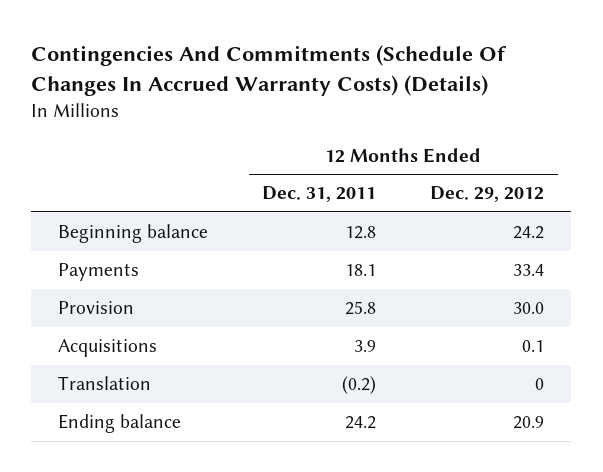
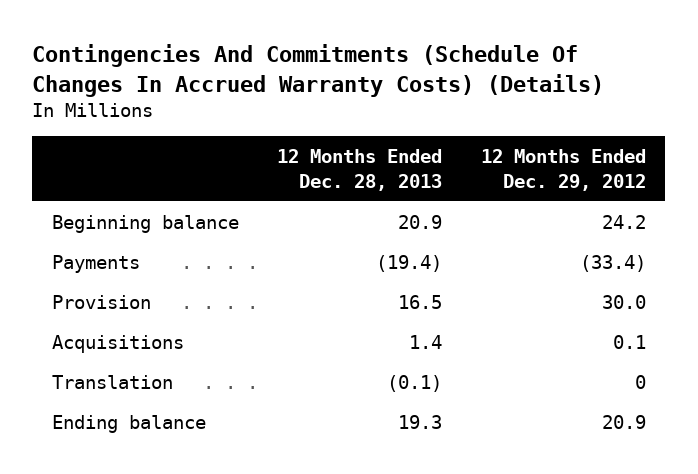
- | 12 Months Ended Dec. 31, 2011 | 12 Months Ended Dec. 29, 2012
+ | 12 Months Ended Dec. 28, 2013 | 12 Months Ended Dec. 29, 2012
- Payments | 18.1 | 33.4
+ Payments | (19.4) | (33.4)

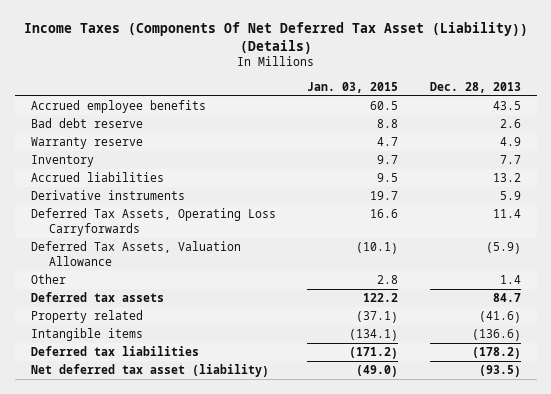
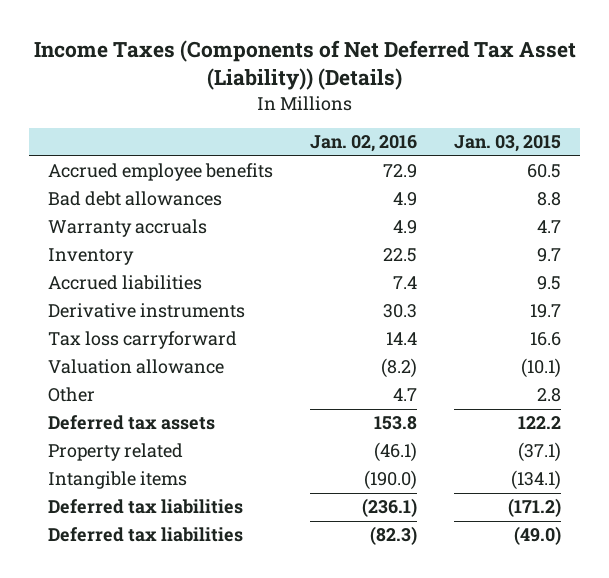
- Income Taxes (Components Of Net Deferred Tax Asset (Liability)) (Details)
+ Income Taxes (Components of Net Deferred Tax Asset (Liability)) (Details)
- | Jan. 03, 2015 | Dec. 28, 2013
+ | Jan. 02, 2016 | Jan. 03, 2015
- Bad debt reserve | 8.8 | 2.6
- Warranty reserve | 4.7 | 4.9
+ Bad debt allowances | 4.9 | 8.8
+ Warranty accruals | 4.9 | 4.7
- Deferred Tax Assets, Operating Loss Carryforwards | 16.6 | 11.4
- Deferred Tax Assets, Valuation Allowance | (10.1) | (5.9)
+ Tax loss carryforward | 14.4 | 16.6
+ Valuation allowance | (8.2) | (10.1)
- Net deferred tax asset (liability) | (49.0) | (93.5)
+ Deferred tax liabilities | (82.3) | (49.0)

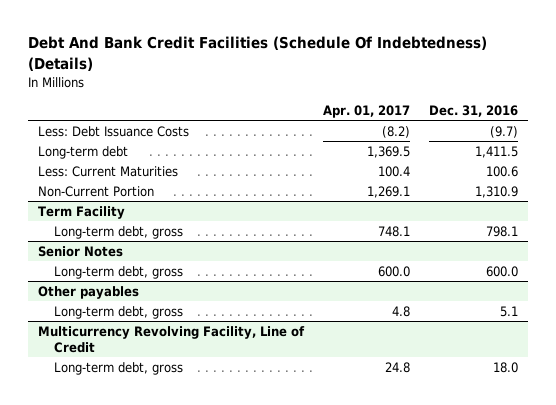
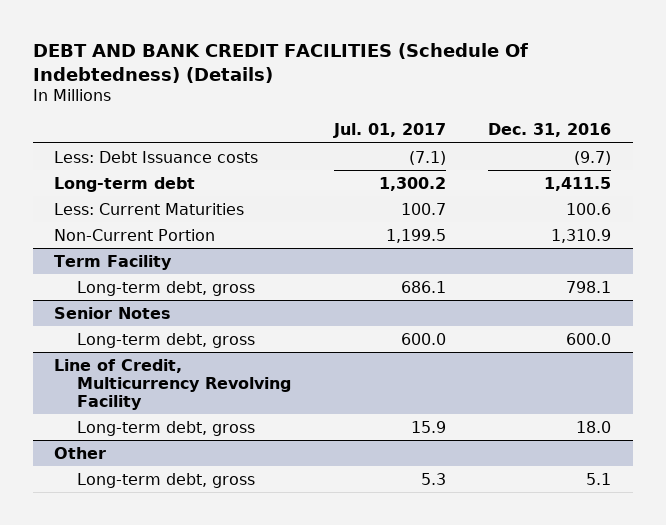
- Debt And Bank Credit Facilities (Schedule Of Indebtedness) (Details)
+ DEBT AND BANK CREDIT FACILITIES (Schedule Of Indebtedness) (Details)
- | Apr. 01, 2017 | Dec. 31, 2016
+ | Jul. 01, 2017 | Dec. 31, 2016
- Less: Debt Issuance Costs | (8.2) | (9.7)
+ Less: Debt Issuance costs | (7.1) | (9.7)
- Other payables
- Long-term debt, gross | 4.8 | 5.1
- Multicurrency Revolving Facility, Line of Credit
+ Line of Credit, Multicurrency Revolving Facility
+ Other
+ Long-term debt, gross | 5.3 | 5.1

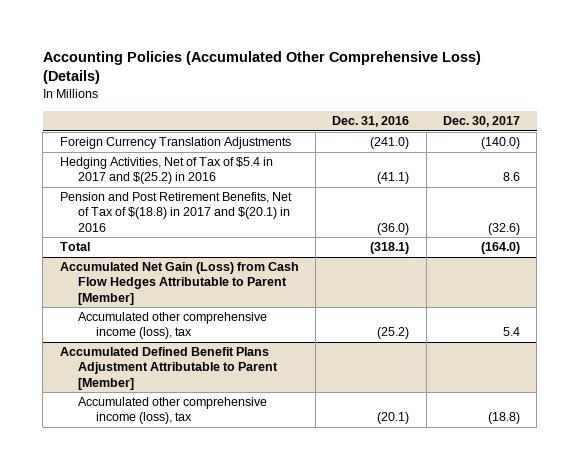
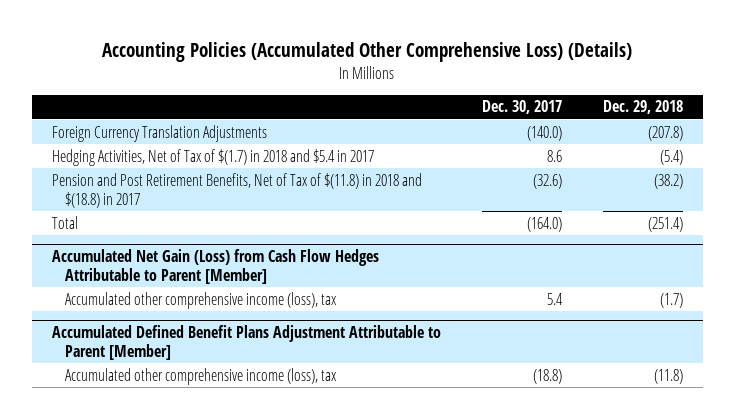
- | Dec. 31, 2016 | Dec. 30, 2017
+ | Dec. 30, 2017 | Dec. 29, 2018
- Hedging Activities, Net of Tax of $5.4 in 2017 and $(25.2) in 2016 | (41.1) | 8.6
- Pension and Post Retirement Benefits, Net of Tax of $(18.8) in 2017 and $(20.1) in 2016 | (36.0) | (32.6)
+ Hedging Activities, Net of Tax of $(1.7) in 2018 and $5.4 in 2017 | 8.6 | (5.4)
+ Pension and Post Retirement Benefits, Net of Tax of $(11.8) in 2018 and $(18.8) in 2017 | (32.6) | (38.2)

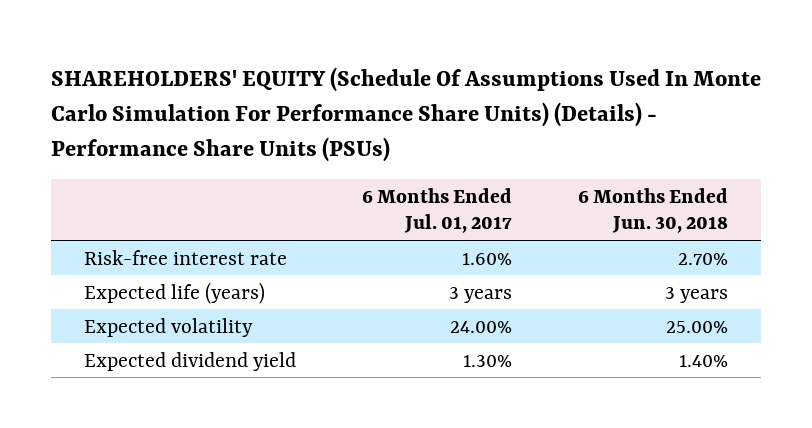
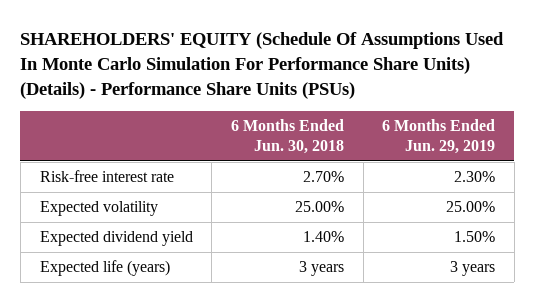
- | 6 Months Ended Jul. 01, 2017 | 6 Months Ended Jun. 30, 2018
+ | 6 Months Ended Jun. 30, 2018 | 6 Months Ended Jun. 29, 2019
moved down: Expected life (years) | 3 years | 3 years

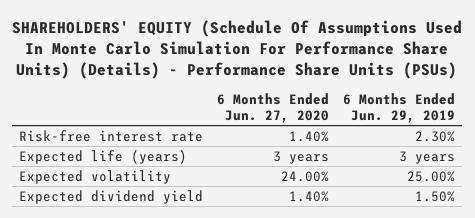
- | 6 Months Ended Jun. 30, 2018 | 6 Months Ended Jun. 29, 2019
+ | 6 Months Ended Jun. 27, 2020 | 6 Months Ended Jun. 29, 2019
moved up: Expected life (years) | 3 years | 3 years

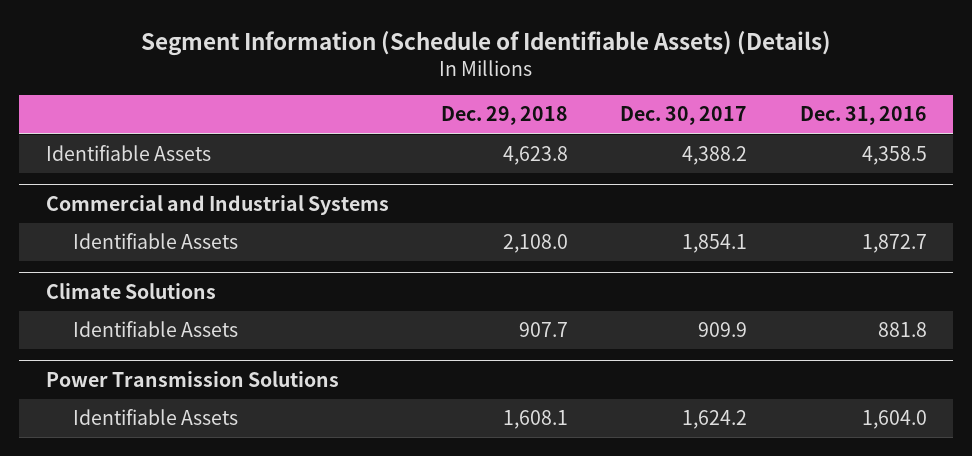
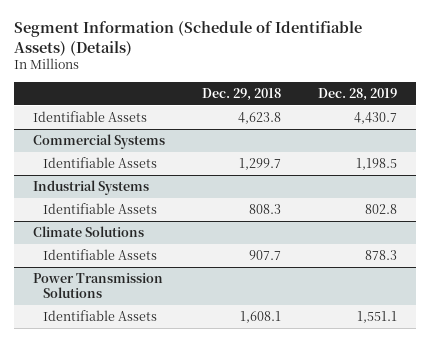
- | Dec. 29, 2018 | Dec. 30, 2017 | Dec. 31, 2016
+ | Dec. 29, 2018 | Dec. 28, 2019
- Commercial and Industrial Systems
- Identifiable Assets | 2,108.0 | 1,854.1 | 1,872.7
+ Commercial Systems
+ Identifiable Assets | 1,299.7 | 1,198.5
+ Industrial Systems
+ Identifiable Assets | 808.3 | 802.8

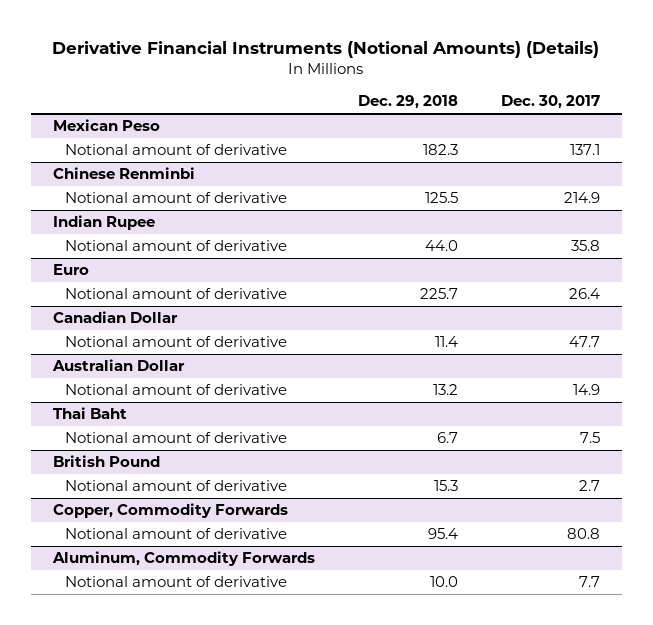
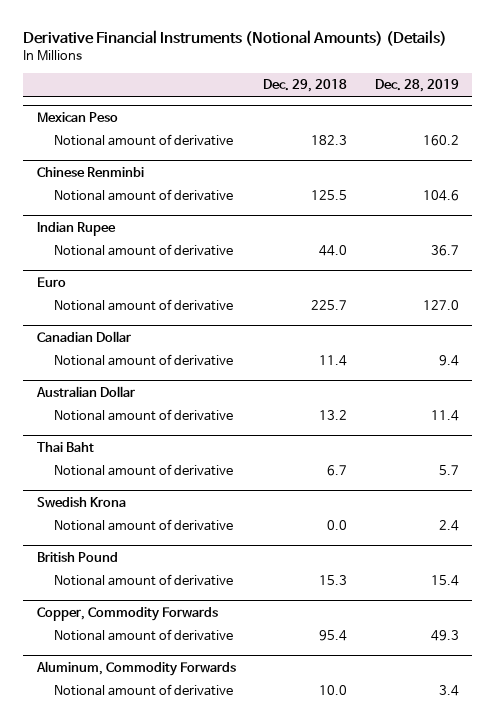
- | Dec. 29, 2018 | Dec. 30, 2017
+ | Dec. 29, 2018 | Dec. 28, 2019
+ Swedish Krona
+ Notional amount of derivative | 0.0 | 2.4

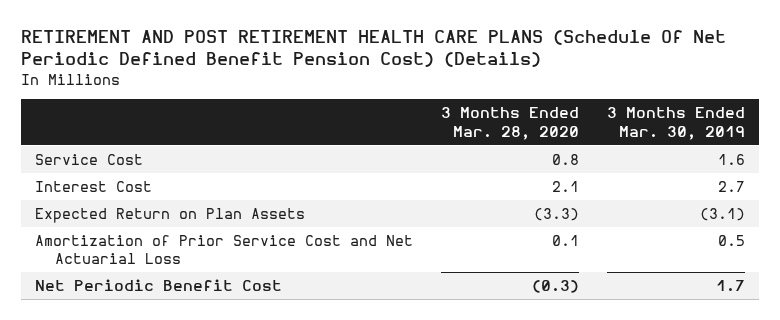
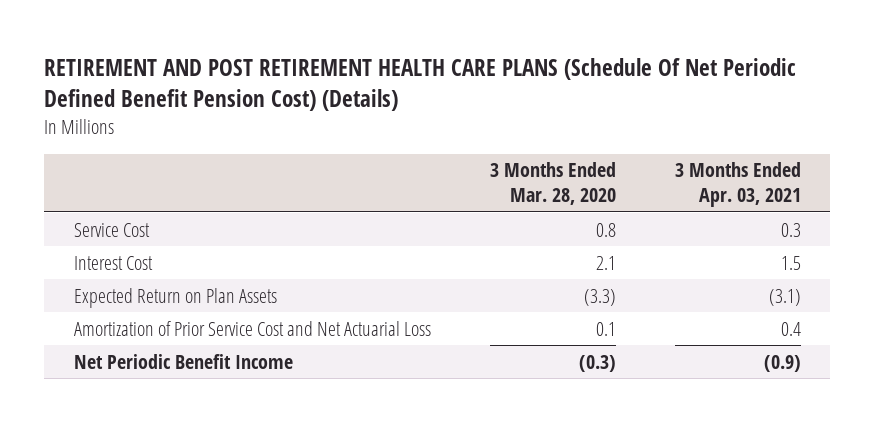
- | 3 Months Ended Mar. 28, 2020 | 3 Months Ended Mar. 30, 2019
+ | 3 Months Ended Mar. 28, 2020 | 3 Months Ended Apr. 03, 2021
- Net Periodic Benefit Cost | (0.3) | 1.7
+ Net Periodic Benefit Income | (0.3) | (0.9)

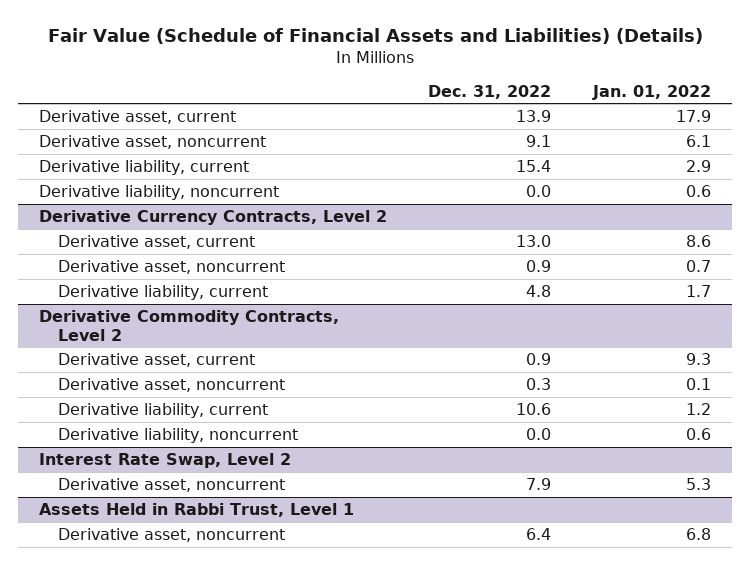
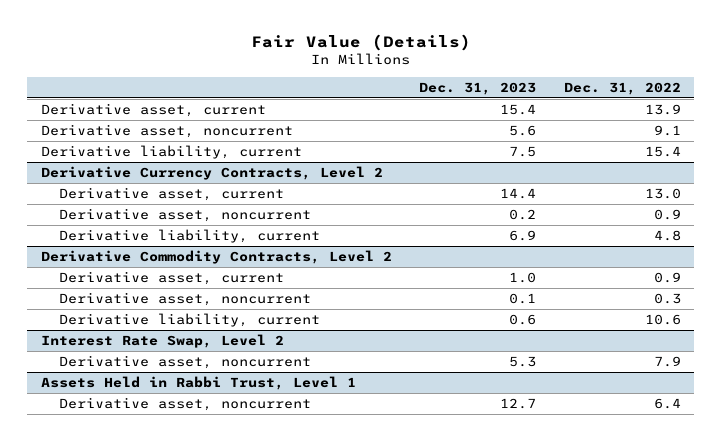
- Fair Value (Schedule of Financial Assets and Liabilities) (Details)
+ Fair Value (Details)
- | Dec. 31, 2022 | Jan. 01, 2022
+ | Dec. 31, 2023 | Dec. 31, 2022
- Derivative liability, noncurrent | 0.0 | 0.6
@ Derivative Commodity Contracts, Level 2
- Derivative liability, noncurrent | 0.0 | 0.6

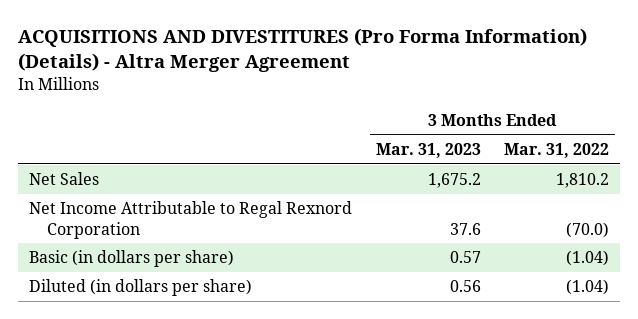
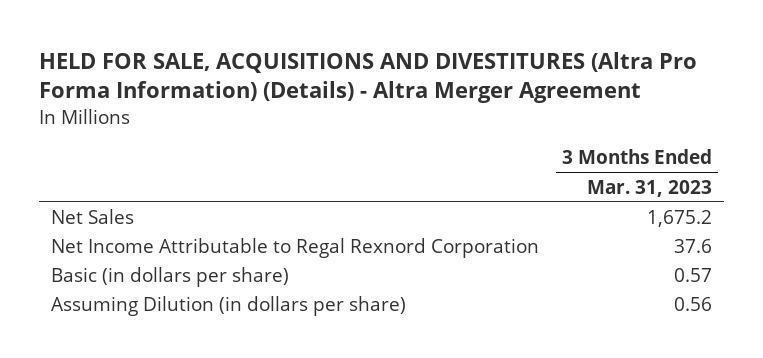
- ACQUISITIONS AND DIVESTITURES (Pro Forma Information) (Details) - Altra Merger Agreement
+ HELD FOR SALE, ACQUISITIONS AND DIVESTITURES (Altra Pro Forma Information) (Details) - Altra Merger Agreement
- | 3 Months Ended Mar. 31, 2023 | 3 Months Ended Mar. 31, 2022
+ | 3 Months Ended Mar. 31, 2023
- Diluted (in dollars per share) | 0.56 | (1.04)
+ Assuming Dilution (in dollars per share) | 0.56

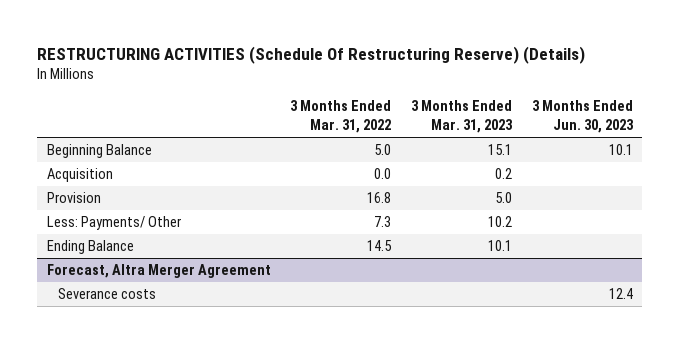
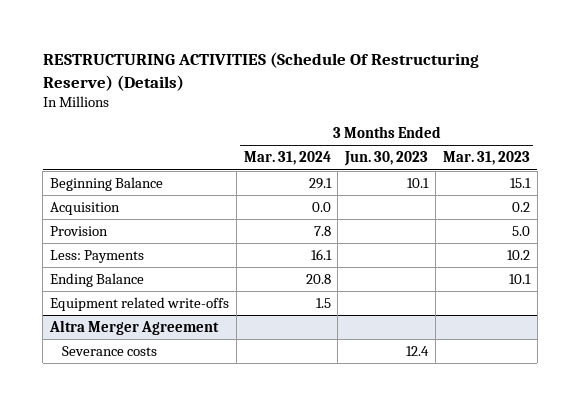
- | 3 Months Ended Mar. 31, 2022 | 3 Months Ended Mar. 31, 2023 | 3 Months Ended Jun. 30, 2023
+ | 3 Months Ended Mar. 31, 2024 | 3 Months Ended Jun. 30, 2023 | 3 Months Ended Mar. 31, 2023
- Less: Payments/ Other | 7.3 | 10.2 |
+ Less: Payments | 16.1 | | 10.2
- Forecast, Altra Merger Agreement
+ Equipment related write-offs | 1.5 | |
+ Altra Merger Agreement

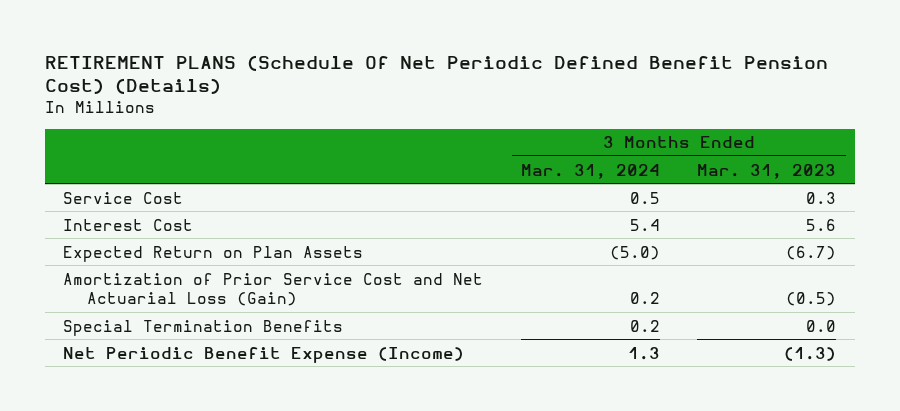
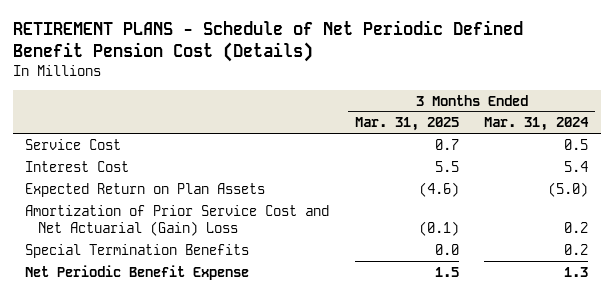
- RETIREMENT PLANS (Schedule Of Net Periodic Defined Benefit Pension Cost) (Details)
+ RETIREMENT PLANS - Schedule of Net Periodic Defined Benefit Pension Cost (Details)
- | 3 Months Ended Mar. 31, 2024 | 3 Months Ended Mar. 31, 2023
+ | 3 Months Ended Mar. 31, 2025 | 3 Months Ended Mar. 31, 2024
- Amortization of Prior Service Cost and Net Actuarial Loss (Gain) | 0.2 | (0.5)
+ Amortization of Prior Service Cost and Net Actuarial (Gain) Loss | (0.1) | 0.2
- Net Periodic Benefit Expense (Income) | 1.3 | (1.3)
+ Net Periodic Benefit Expense | 1.5 | 1.3

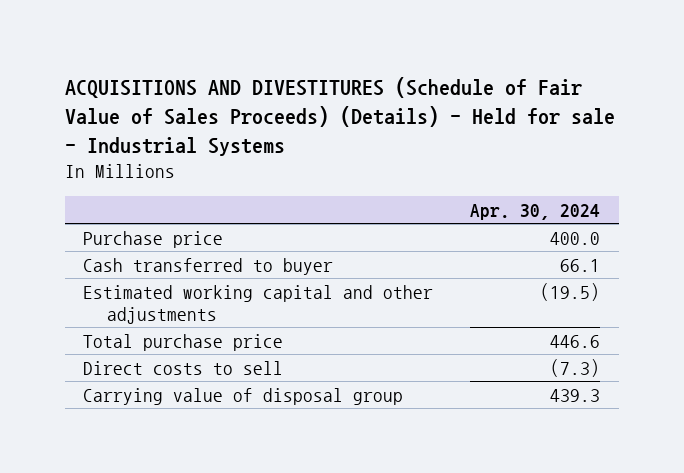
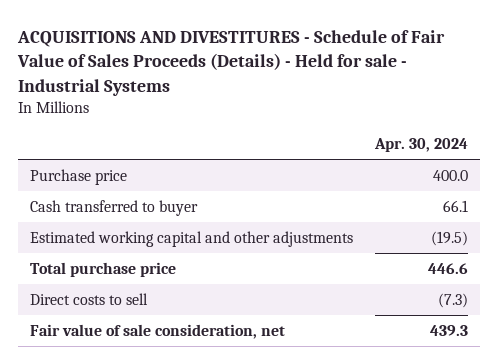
- ACQUISITIONS AND DIVESTITURES (Schedule of Fair Value of Sales Proceeds) (Details) - Held for sale - Industrial Systems
+ ACQUISITIONS AND DIVESTITURES - Schedule of Fair Value of Sales Proceeds (Details) - Held for sale - Industrial Systems
- Carrying value of disposal group | 439.3
+ Fair value of sale consideration, net | 439.3

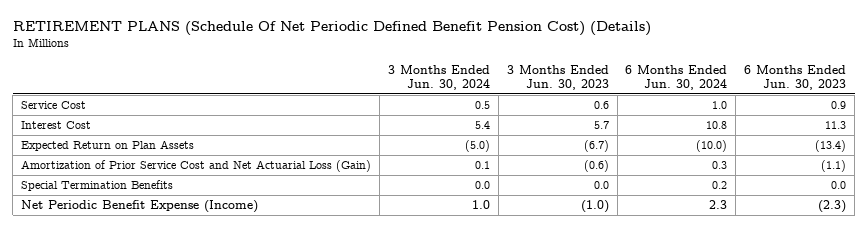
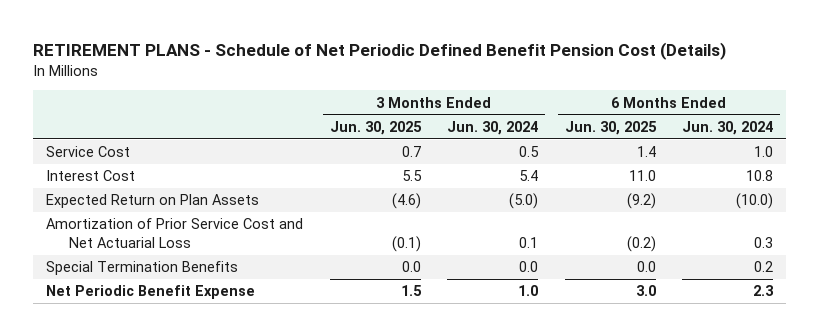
- RETIREMENT PLANS (Schedule Of Net Periodic Defined Benefit Pension Cost) (Details)
+ RETIREMENT PLANS - Schedule of Net Periodic Defined Benefit Pension Cost (Details)
- | 3 Months Ended Jun. 30, 2024 | 3 Months Ended Jun. 30, 2023 | 6 Months Ended Jun. 30, 2024 | 6 Months Ended Jun. 30, 2023
+ | 3 Months Ended Jun. 30, 2025 | 3 Months Ended Jun. 30, 2024 | 6 Months Ended Jun. 30, 2025 | 6 Months Ended Jun. 30, 2024
- Amortization of Prior Service Cost and Net Actuarial Loss (Gain) | 0.1 | (0.6) | 0.3 | (1.1)
+ Amortization of Prior Service Cost and Net Actuarial Loss | (0.1) | 0.1 | (0.2) | 0.3
- Net Periodic Benefit Expense (Income) | 1.0 | (1.0) | 2.3 | (2.3)
+ Net Periodic Benefit Expense | 1.5 | 1.0 | 3.0 | 2.3

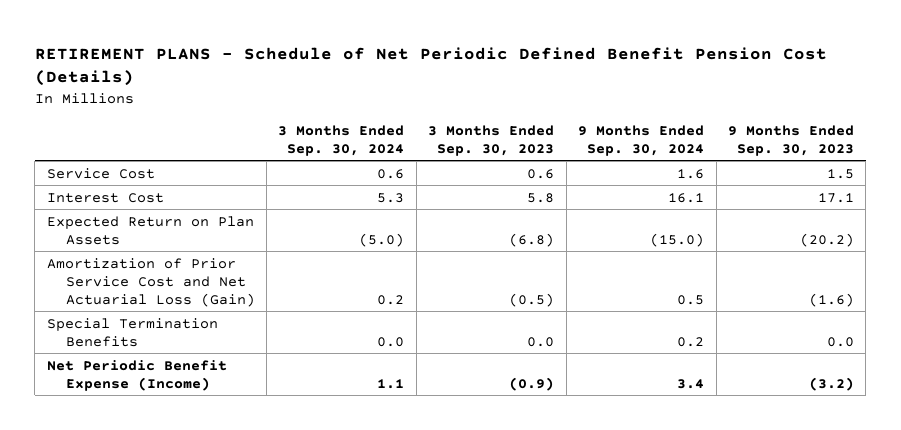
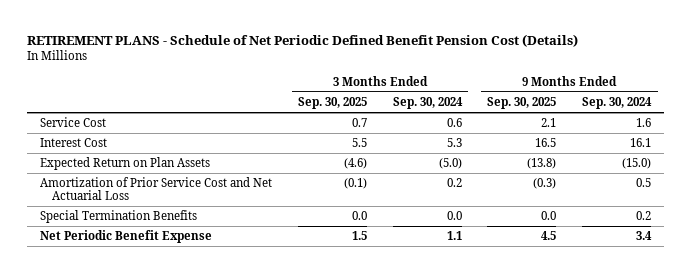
- | 3 Months Ended Sep. 30, 2024 | 3 Months Ended Sep. 30, 2023 | 9 Months Ended Sep. 30, 2024 | 9 Months Ended Sep. 30, 2023
+ | 3 Months Ended Sep. 30, 2025 | 3 Months Ended Sep. 30, 2024 | 9 Months Ended Sep. 30, 2025 | 9 Months Ended Sep. 30, 2024
- Amortization of Prior Service Cost and Net Actuarial Loss (Gain) | 0.2 | (0.5) | 0.5 | (1.6)
+ Amortization of Prior Service Cost and Net Actuarial Loss | (0.1) | 0.2 | (0.3) | 0.5
- Net Periodic Benefit Expense (Income) | 1.1 | (0.9) | 3.4 | (3.2)
+ Net Periodic Benefit Expense | 1.5 | 1.1 | 4.5 | 3.4

